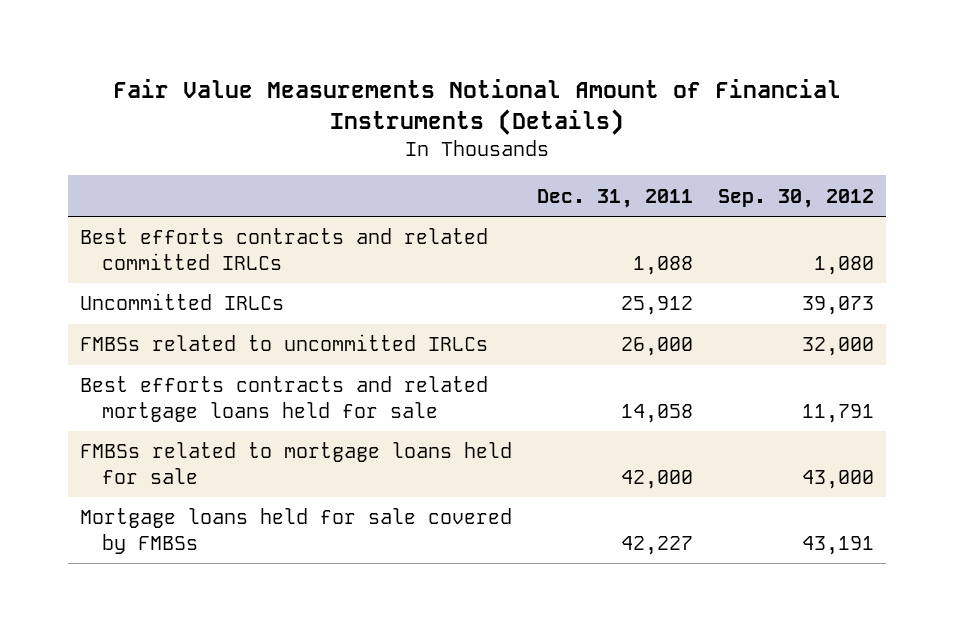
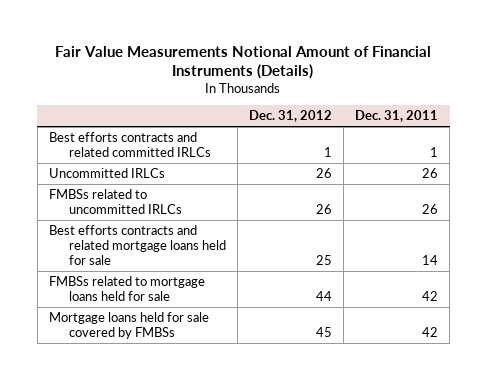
- | Dec. 31, 2011 | Sep. 30, 2012
+ | Dec. 31, 2012 | Dec. 31, 2011
- Best efforts contracts and related committed IRLCs | 1,088 | 1,080
- Uncommitted IRLCs | 25,912 | 39,073
- FMBSs related to uncommitted IRLCs | 26,000 | 32,000
- Best efforts contracts and related mortgage loans held for sale | 14,058 | 11,791
- FMBSs related to mortgage loans held for sale | 42,000 | 43,000
- Mortgage loans held for sale covered by FMBSs | 42,227 | 43,191
+ Best efforts contracts and related committed IRLCs | 1 | 1
+ Uncommitted IRLCs | 26 | 26
+ FMBSs related to uncommitted IRLCs | 26 | 26
+ Best efforts contracts and related mortgage loans held for sale | 25 | 14
+ FMBSs related to mortgage loans held for sale | 44 | 42
+ Mortgage loans held for sale covered by FMBSs | 45 | 42

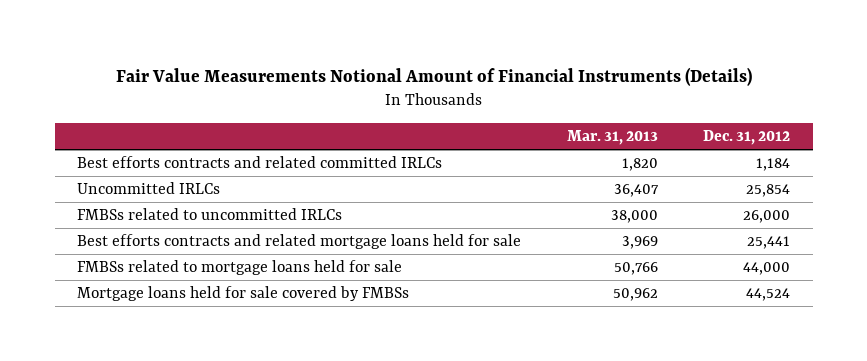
- | Dec. 31, 2012 | Dec. 31, 2011
+ | Mar. 31, 2013 | Dec. 31, 2012
- Best efforts contracts and related committed IRLCs | 1 | 1
- Uncommitted IRLCs | 26 | 26
- FMBSs related to uncommitted IRLCs | 26 | 26
- Best efforts contracts and related mortgage loans held for sale | 25 | 14
- FMBSs related to mortgage loans held for sale | 44 | 42
- Mortgage loans held for sale covered by FMBSs | 45 | 42
+ Best efforts contracts and related committed IRLCs | 1,820 | 1,184
+ Uncommitted IRLCs | 36,407 | 25,854
+ FMBSs related to uncommitted IRLCs | 38,000 | 26,000
+ Best efforts contracts and related mortgage loans held for sale | 3,969 | 25,441
+ FMBSs related to mortgage loans held for sale | 50,766 | 44,000
+ Mortgage loans held for sale covered by FMBSs | 50,962 | 44,524

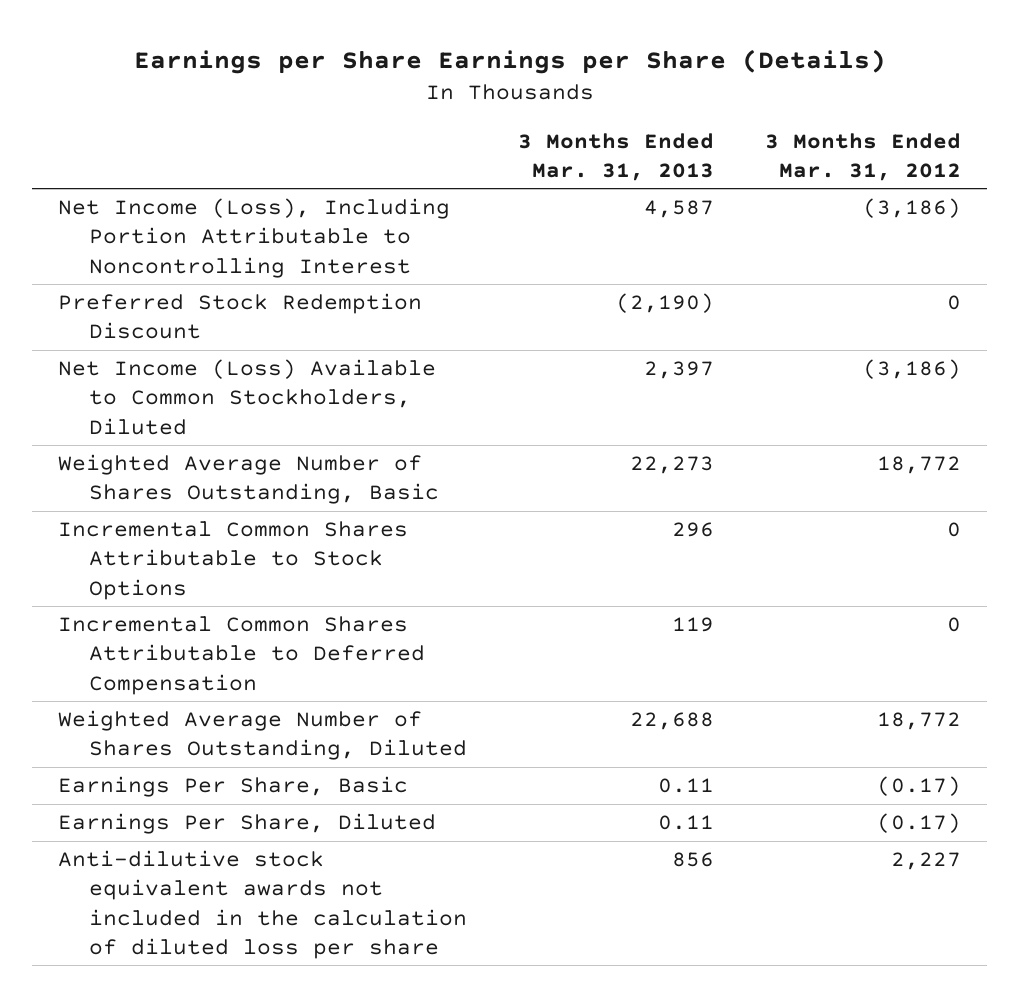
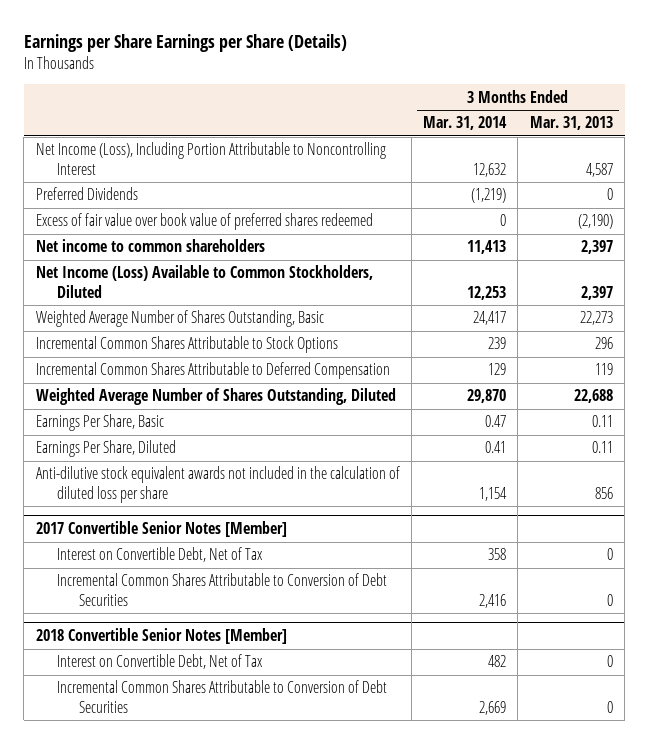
- | 3 Months Ended Mar. 31, 2013 | 3 Months Ended Mar. 31, 2012
+ | 3 Months Ended Mar. 31, 2014 | 3 Months Ended Mar. 31, 2013
- Preferred Stock Redemption Discount | (2,190) | 0
+ Preferred Dividends | (1,219) | 0
+ Excess of fair value over book value of preferred shares redeemed | 0 | (2,190)
+ Net income to common shareholders | 11,413 | 2,397
+ 2017 Convertible Senior Notes [Member]
+ Interest on Convertible Debt, Net of Tax | 358 | 0
+ Incremental Common Shares Attributable to Conversion of Debt Securities | 2,416 | 0
+ 2018 Convertible Senior Notes [Member]
+ Interest on Convertible Debt, Net of Tax | 482 | 0
+ Incremental Common Shares Attributable to Conversion of Debt Securities | 2,669 | 0

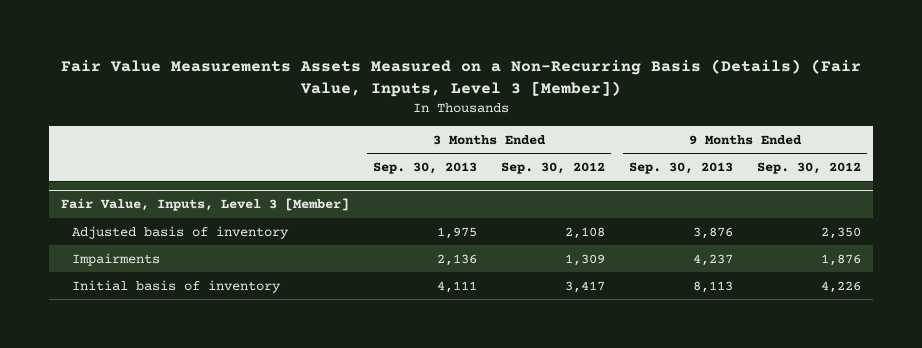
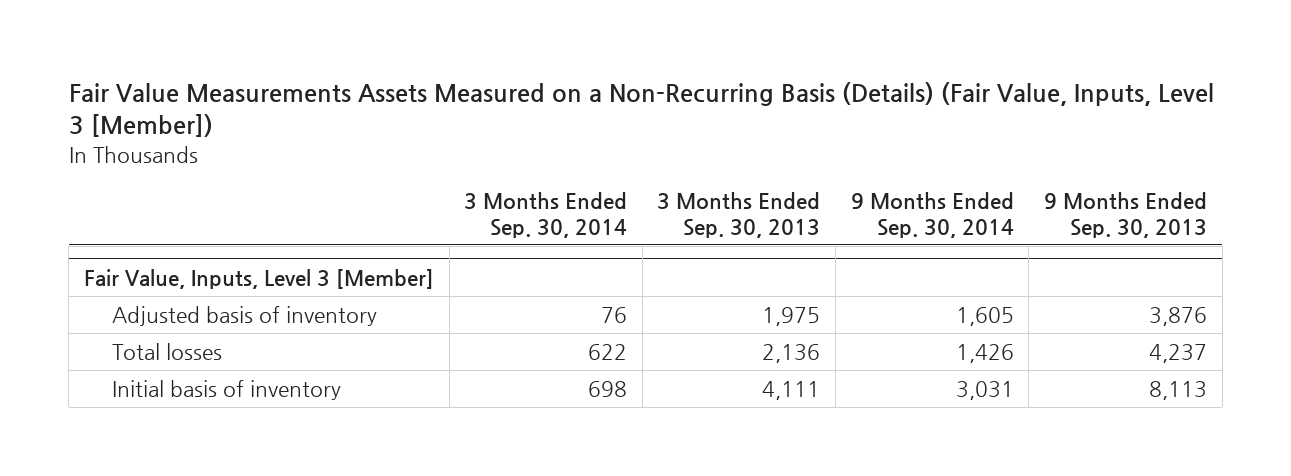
- | 3 Months Ended Sep. 30, 2013 | 3 Months Ended Sep. 30, 2012 | 9 Months Ended Sep. 30, 2013 | 9 Months Ended Sep. 30, 2012
+ | 3 Months Ended Sep. 30, 2014 | 3 Months Ended Sep. 30, 2013 | 9 Months Ended Sep. 30, 2014 | 9 Months Ended Sep. 30, 2013
@ Fair Value, Inputs, Level 3 [Member]
- Impairments | 2,136 | 1,309 | 4,237 | 1,876
+ Total losses | 622 | 2,136 | 1,426 | 4,237

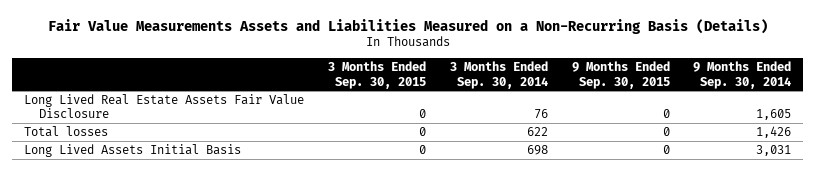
- Fair Value Measurements Assets Measured on a Non-Recurring Basis (Details) (Fair Value, Inputs, Level 3 [Member])
+ Fair Value Measurements Assets and Liabilities Measured on a Non-Recurring Basis (Details)
- | 3 Months Ended Sep. 30, 2014 | 3 Months Ended Sep. 30, 2013 | 9 Months Ended Sep. 30, 2014 | 9 Months Ended Sep. 30, 2013
+ | 3 Months Ended Sep. 30, 2015 | 3 Months Ended Sep. 30, 2014 | 9 Months Ended Sep. 30, 2015 | 9 Months Ended Sep. 30, 2014
- Fair Value, Inputs, Level 3 [Member]
- Adjusted basis of inventory | 76 | 1,975 | 1,605 | 3,876
+ Long Lived Real Estate Assets Fair Value Disclosure | 0 | 76 | 0 | 1,605
- Initial basis of inventory | 698 | 4,111 | 3,031 | 8,113
+ Long Lived Assets Initial Basis | 0 | 698 | 0 | 3,031

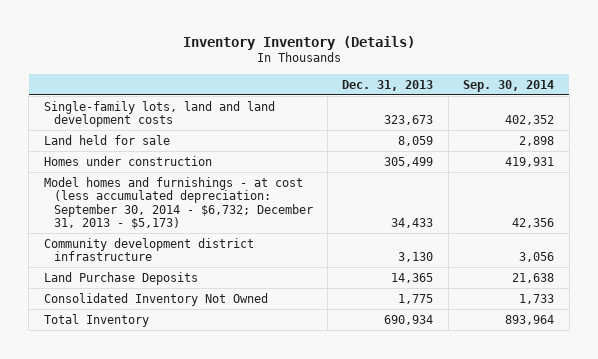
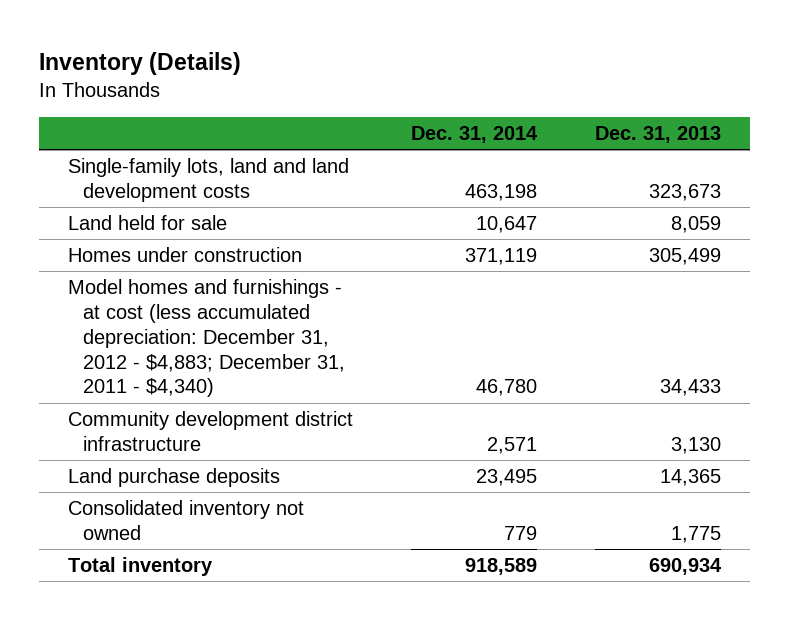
- Inventory Inventory (Details)
+ Inventory (Details)
- | Dec. 31, 2013 | Sep. 30, 2014
+ | Dec. 31, 2014 | Dec. 31, 2013
- Model homes and furnishings - at cost (less accumulated depreciation: September 30, 2014 - $6,732; December 31, 2013 - $5,173) | 34,433 | 42,356
+ Model homes and furnishings - at cost (less accumulated depreciation: December 31, 2012 - $4,883; December 31, 2011 - $4,340) | 46,780 | 34,433
- Land Purchase Deposits | 14,365 | 21,638
- Consolidated Inventory Not Owned | 1,775 | 1,733
- Total Inventory | 690,934 | 893,964
+ Land purchase deposits | 23,495 | 14,365
+ Consolidated inventory not owned | 779 | 1,775
+ Total inventory | 918,589 | 690,934

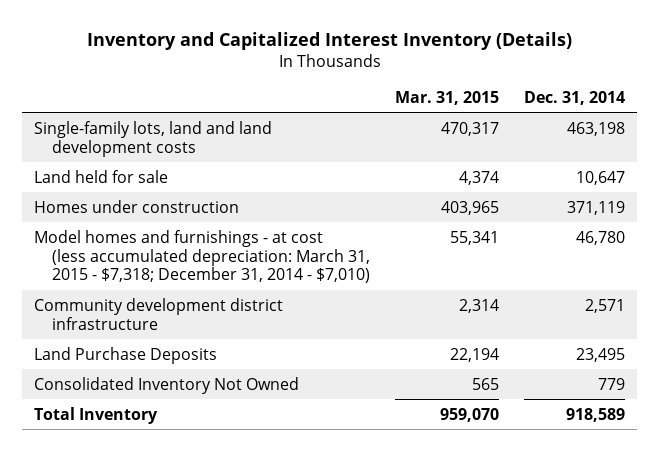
- Inventory (Details)
+ Inventory and Capitalized Interest Inventory (Details)
- | Dec. 31, 2014 | Dec. 31, 2013
+ | Mar. 31, 2015 | Dec. 31, 2014
- Model homes and furnishings - at cost (less accumulated depreciation: December 31, 2012 - $4,883; December 31, 2011 - $4,340) | 46,780 | 34,433
+ Model homes and furnishings - at cost (less accumulated depreciation: March 31, 2015 - $7,318; December 31, 2014 - $7,010) | 55,341 | 46,780
- Land purchase deposits | 23,495 | 14,365
- Consolidated inventory not owned | 779 | 1,775
- Total inventory | 918,589 | 690,934
+ Land Purchase Deposits | 22,194 | 23,495
+ Consolidated Inventory Not Owned | 565 | 779
+ Total Inventory | 959,070 | 918,589

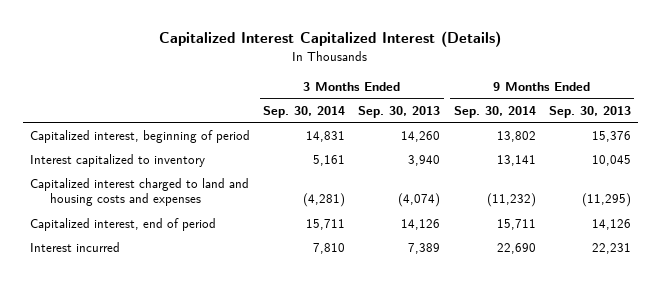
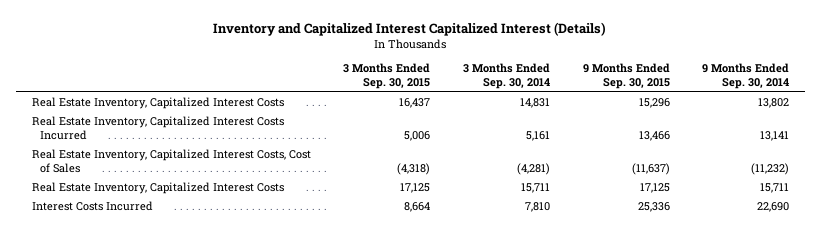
- Capitalized Interest Capitalized Interest (Details)
+ Inventory and Capitalized Interest Capitalized Interest (Details)
- | 3 Months Ended Sep. 30, 2014 | 3 Months Ended Sep. 30, 2013 | 9 Months Ended Sep. 30, 2014 | 9 Months Ended Sep. 30, 2013
+ | 3 Months Ended Sep. 30, 2015 | 3 Months Ended Sep. 30, 2014 | 9 Months Ended Sep. 30, 2015 | 9 Months Ended Sep. 30, 2014
- Capitalized interest, beginning of period | 14,831 | 14,260 | 13,802 | 15,376
- Interest capitalized to inventory | 5,161 | 3,940 | 13,141 | 10,045
- Capitalized interest charged to land and housing costs and expenses | (4,281) | (4,074) | (11,232) | (11,295)
- Capitalized interest, end of period | 15,711 | 14,126 | 15,711 | 14,126
- Interest incurred | 7,810 | 7,389 | 22,690 | 22,231
+ Real Estate Inventory, Capitalized Interest Costs | 16,437 | 14,831 | 15,296 | 13,802
+ Real Estate Inventory, Capitalized Interest Costs Incurred | 5,006 | 5,161 | 13,466 | 13,141
+ Real Estate Inventory, Capitalized Interest Costs, Cost of Sales | (4,318) | (4,281) | (11,637) | (11,232)
+ Real Estate Inventory, Capitalized Interest Costs | 17,125 | 15,711 | 17,125 | 15,711
+ Interest Costs Incurred | 8,664 | 7,810 | 25,336 | 22,690

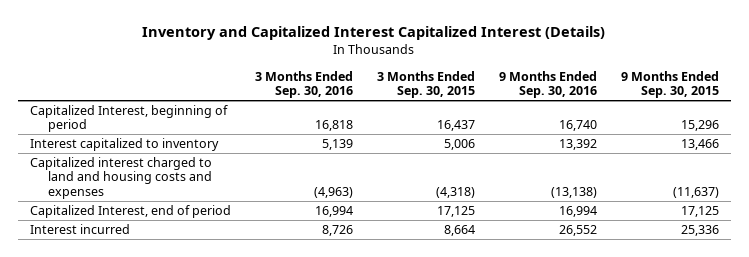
- | 3 Months Ended Sep. 30, 2015 | 3 Months Ended Sep. 30, 2014 | 9 Months Ended Sep. 30, 2015 | 9 Months Ended Sep. 30, 2014
+ | 3 Months Ended Sep. 30, 2016 | 3 Months Ended Sep. 30, 2015 | 9 Months Ended Sep. 30, 2016 | 9 Months Ended Sep. 30, 2015
- Real Estate Inventory, Capitalized Interest Costs | 16,437 | 14,831 | 15,296 | 13,802
- Real Estate Inventory, Capitalized Interest Costs Incurred | 5,006 | 5,161 | 13,466 | 13,141
- Real Estate Inventory, Capitalized Interest Costs, Cost of Sales | (4,318) | (4,281) | (11,637) | (11,232)
- Real Estate Inventory, Capitalized Interest Costs | 17,125 | 15,711 | 17,125 | 15,711
- Interest Costs Incurred | 8,664 | 7,810 | 25,336 | 22,690
+ Capitalized Interest, beginning of period | 16,818 | 16,437 | 16,740 | 15,296
+ Interest capitalized to inventory | 5,139 | 5,006 | 13,392 | 13,466
+ Capitalized interest charged to land and housing costs and expenses | (4,963) | (4,318) | (13,138) | (11,637)
+ Capitalized Interest, end of period | 16,994 | 17,125 | 16,994 | 17,125
+ Interest incurred | 8,726 | 8,664 | 26,552 | 25,336

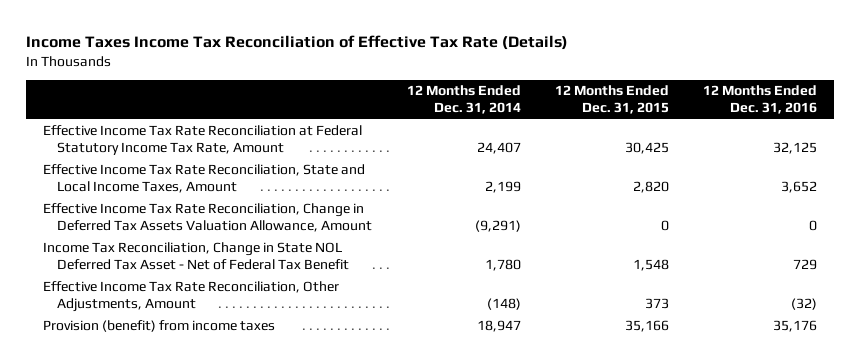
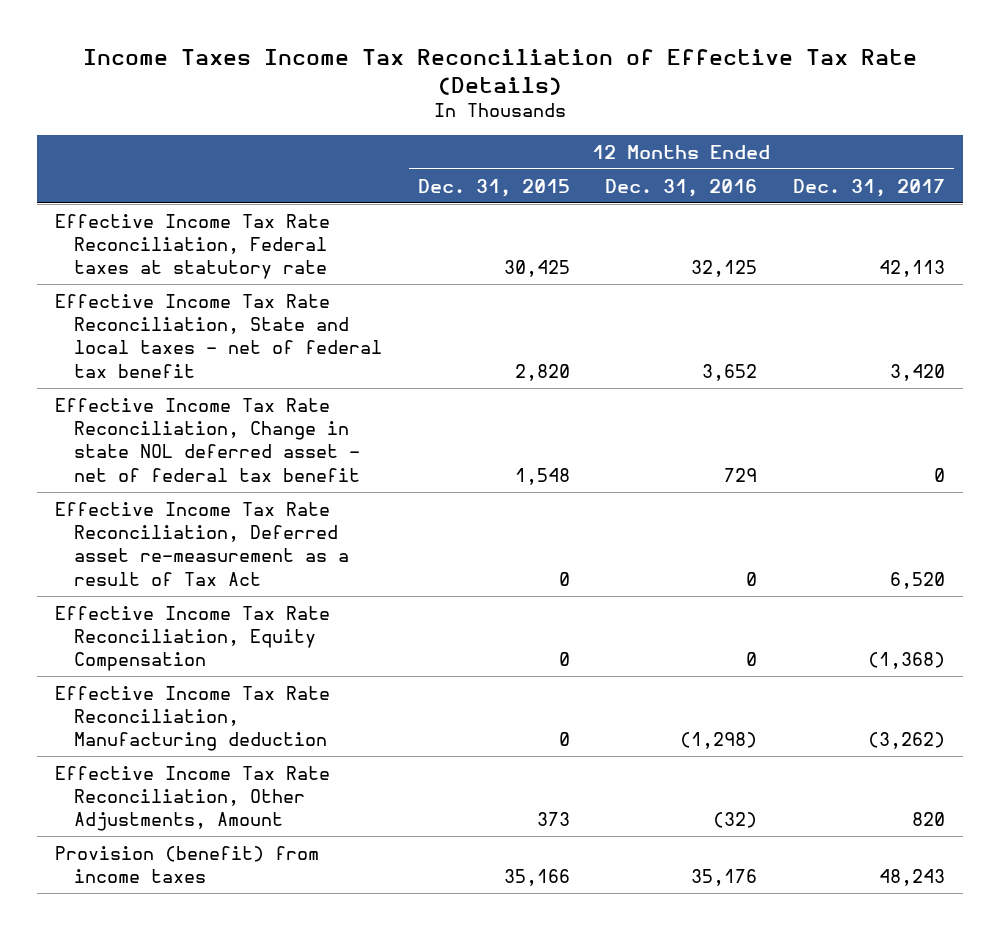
- | 12 Months Ended Dec. 31, 2014 | 12 Months Ended Dec. 31, 2015 | 12 Months Ended Dec. 31, 2016
+ | 12 Months Ended Dec. 31, 2015 | 12 Months Ended Dec. 31, 2016 | 12 Months Ended Dec. 31, 2017
- Effective Income Tax Rate Reconciliation at Federal Statutory Income Tax Rate, Amount | 24,407 | 30,425 | 32,125
- Effective Income Tax Rate Reconciliation, State and Local Income Taxes, Amount | 2,199 | 2,820 | 3,652
- Effective Income Tax Rate Reconciliation, Change in Deferred Tax Assets Valuation Allowance, Amount | (9,291) | 0 | 0
- Income Tax Reconciliation, Change in State NOL Deferred Tax Asset - Net of Federal Tax Benefit | 1,780 | 1,548 | 729
+ Effective Income Tax Rate Reconciliation, Federal taxes at statutory rate | 30,425 | 32,125 | 42,113
+ Effective Income Tax Rate Reconciliation, State and local taxes - net of federal tax benefit | 2,820 | 3,652 | 3,420
+ Effective Income Tax Rate Reconciliation, Change in state NOL deferred asset - net of federal tax benefit | 1,548 | 729 | 0
+ Effective Income Tax Rate Reconciliation, Deferred asset re-measurement as a result of Tax Act | 0 | 0 | 6,520
+ Effective Income Tax Rate Reconciliation, Equity Compensation | 0 | 0 | (1,368)
+ Effective Income Tax Rate Reconciliation, Manufacturing deduction | 0 | (1,298) | (3,262)

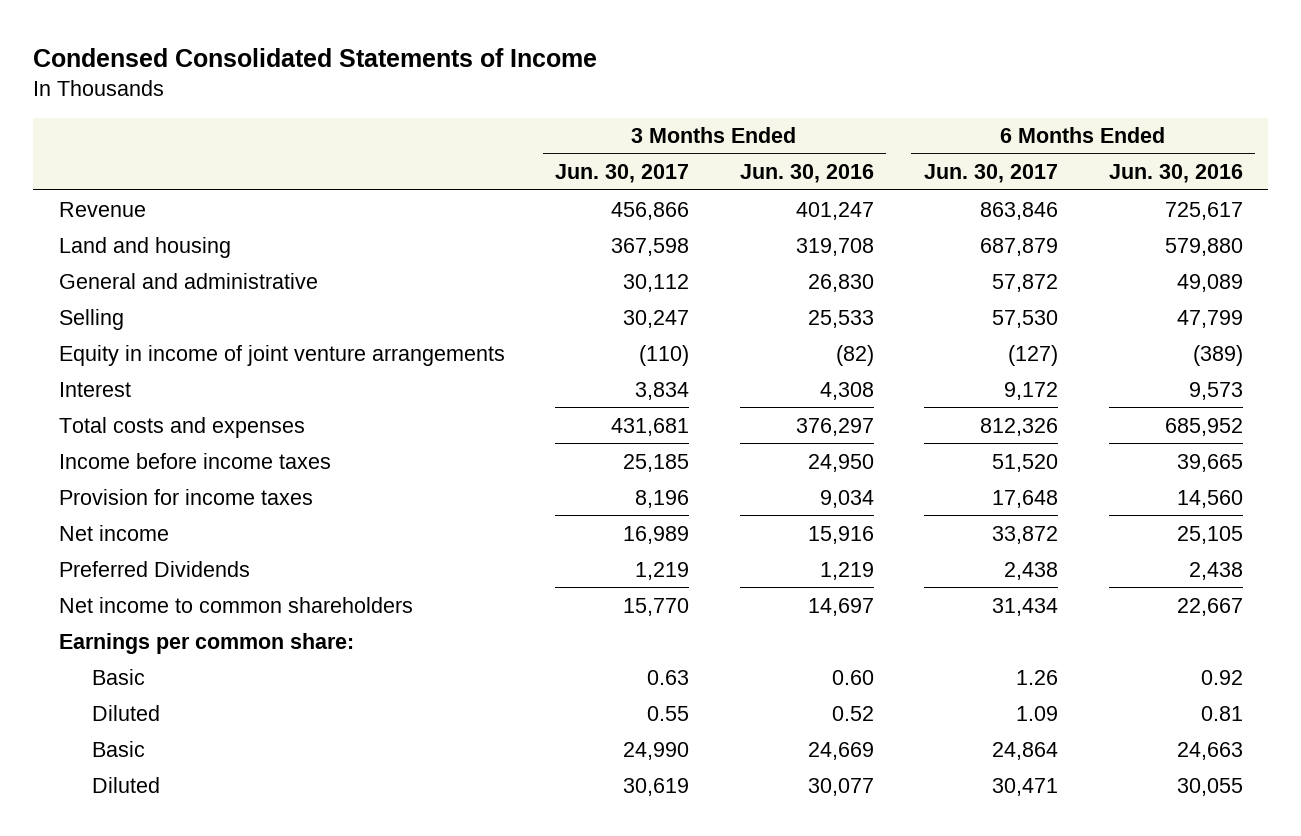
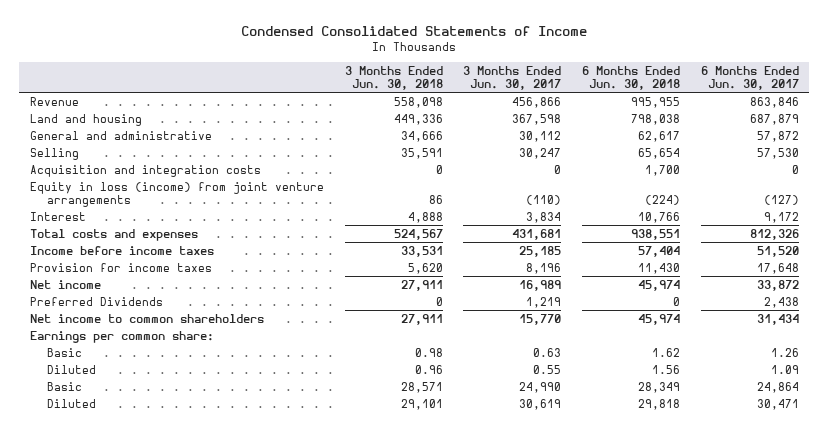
- | 3 Months Ended Jun. 30, 2017 | 3 Months Ended Jun. 30, 2016 | 6 Months Ended Jun. 30, 2017 | 6 Months Ended Jun. 30, 2016
+ | 3 Months Ended Jun. 30, 2018 | 3 Months Ended Jun. 30, 2017 | 6 Months Ended Jun. 30, 2018 | 6 Months Ended Jun. 30, 2017
- Equity in income of joint venture arrangements | (110) | (82) | (127) | (389)
+ Acquisition and integration costs | 0 | 0 | 1,700 | 0
+ Equity in loss (income) from joint venture arrangements | 86 | (110) | (224) | (127)

